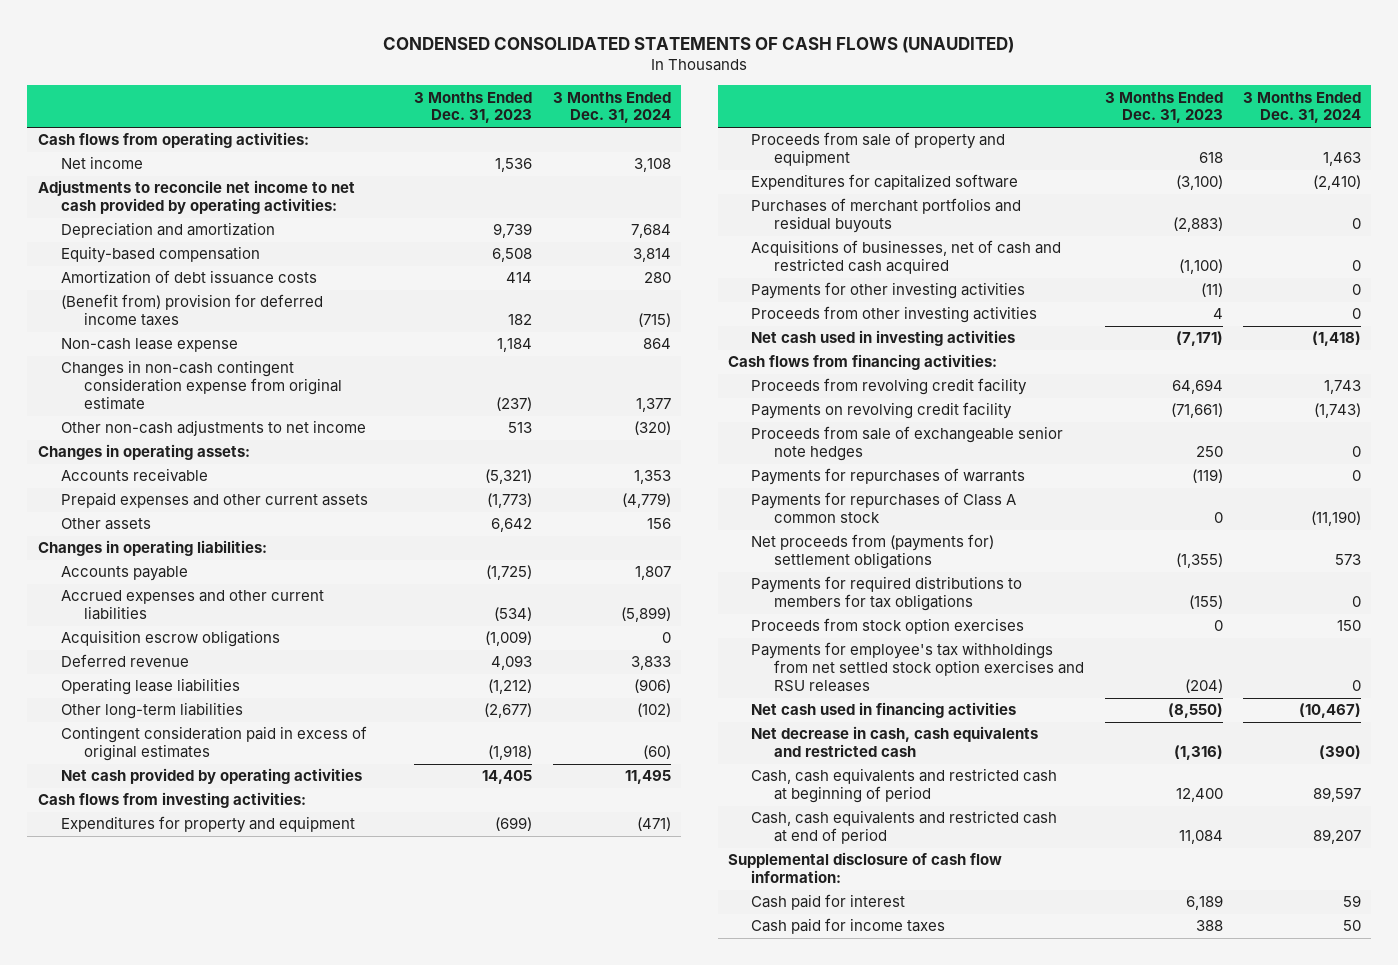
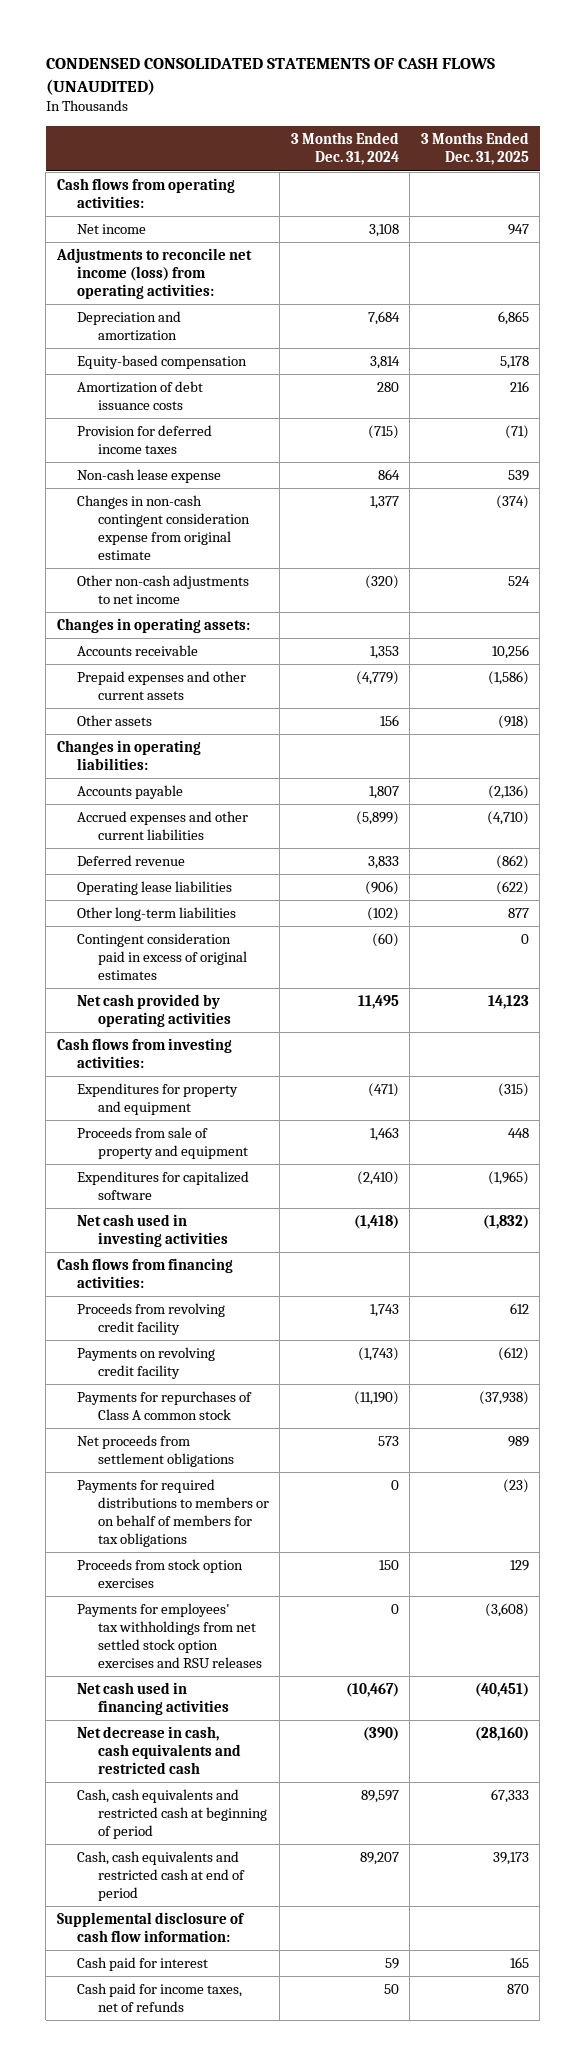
- | 3 Months Ended Dec. 31, 2023 | 3 Months Ended Dec. 31, 2024
+ | 3 Months Ended Dec. 31, 2024 | 3 Months Ended Dec. 31, 2025
- Adjustments to reconcile net income to net cash provided by operating activities:
+ Adjustments to reconcile net income (loss) from operating activities:
- (Benefit from) provision for deferred income taxes | 182 | (715)
+ Provision for deferred income taxes | (715) | (71)
- Acquisition escrow obligations | (1,009) | 0
- Purchases of merchant portfolios and residual buyouts | (2,883) | 0
- Acquisitions of businesses, net of cash and restricted cash acquired | (1,100) | 0
- Payments for other investing activities | (11) | 0
- Proceeds from other investing activities | 4 | 0
- Proceeds from sale of exchangeable senior note hedges | 250 | 0
- Payments for repurchases of warrants | (119) | 0
- Net proceeds from (payments for) settlement obligations | (1,355) | 573
- Payments for required distributions to members for tax obligations | (155) | 0
+ Net proceeds from settlement obligations | 573 | 989
+ Payments for required distributions to members or on behalf of members for tax obligations | 0 | (23)
- Payments for employee's tax withholdings from net settled stock option exercises and RSU releases | (204) | 0
+ Payments for employees' tax withholdings from net settled stock option exercises and RSU releases | 0 | (3,608)
- Cash paid for income taxes | 388 | 50
+ Cash paid for income taxes, net of refunds | 50 | 870

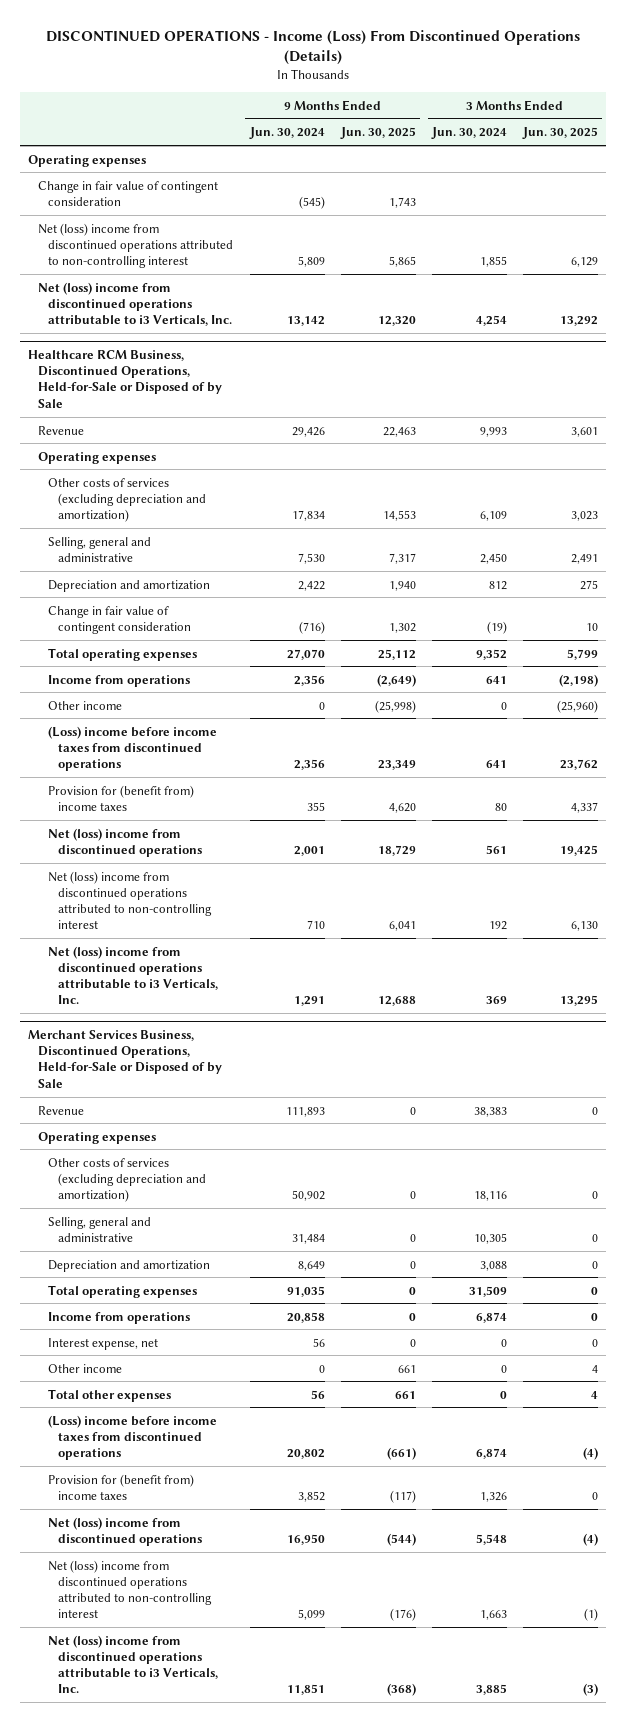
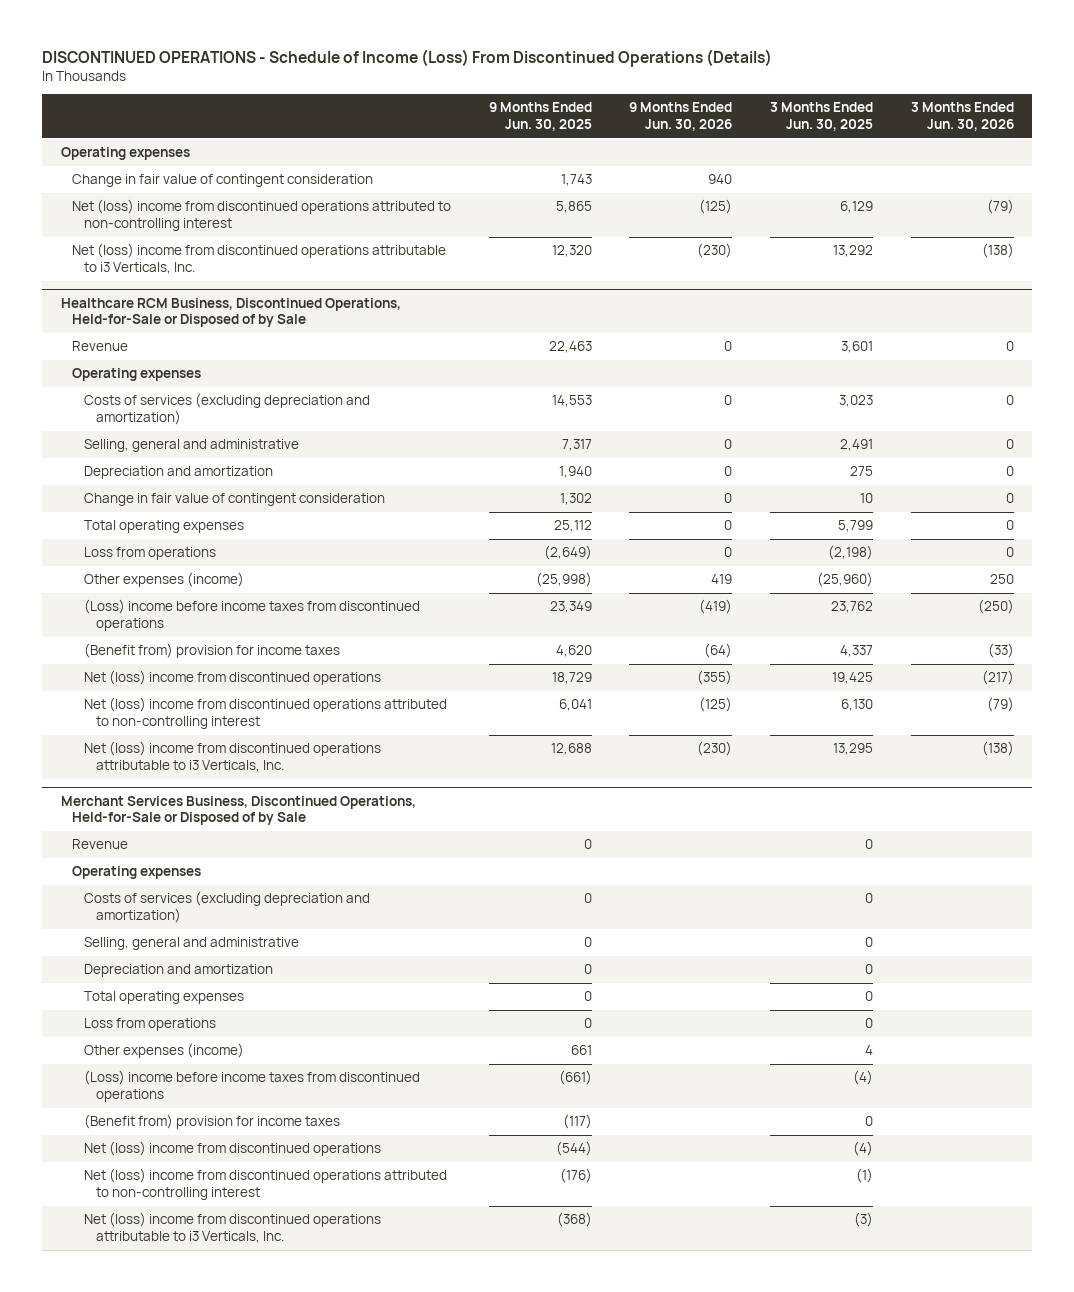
- DISCONTINUED OPERATIONS - Income (Loss) From Discontinued Operations (Details)
+ DISCONTINUED OPERATIONS - Schedule of Income (Loss) From Discontinued Operations (Details)
- | 9 Months Ended Jun. 30, 2024 | 9 Months Ended Jun. 30, 2025 | 3 Months Ended Jun. 30, 2024 | 3 Months Ended Jun. 30, 2025
+ | 9 Months Ended Jun. 30, 2025 | 9 Months Ended Jun. 30, 2026 | 3 Months Ended Jun. 30, 2025 | 3 Months Ended Jun. 30, 2026
@ Healthcare RCM Business, Discontinued Operations, Held-for-Sale or Disposed of by Sale
- Other costs of services (excluding depreciation and amortization) | 17,834 | 14,553 | 6,109 | 3,023
+ Costs of services (excluding depreciation and amortization) | 14,553 | 0 | 3,023 | 0
- Income from operations | 2,356 | (2,649) | 641 | (2,198)
- Other income | 0 | (25,998) | 0 | (25,960)
+ Loss from operations | (2,649) | 0 | (2,198) | 0
+ Other expenses (income) | (25,998) | 419 | (25,960) | 250
- Provision for (benefit from) income taxes | 355 | 4,620 | 80 | 4,337
+ (Benefit from) provision for income taxes | 4,620 | (64) | 4,337 | (33)
@ Merchant Services Business, Discontinued Operations, Held-for-Sale or Disposed of by Sale
- Other costs of services (excluding depreciation and amortization) | 50,902 | 0 | 18,116 | 0
+ Costs of services (excluding depreciation and amortization) | 0 | | 0 |
- Income from operations | 20,858 | 0 | 6,874 | 0
- Interest expense, net | 56 | 0 | 0 | 0
- Other income | 0 | 661 | 0 | 4
- Total other expenses | 56 | 661 | 0 | 4
+ Loss from operations | 0 | | 0 |
+ Other expenses (income) | 661 | | 4 |
- Provision for (benefit from) income taxes | 3,852 | (117) | 1,326 | 0
+ (Benefit from) provision for income taxes | (117) | | 0 |

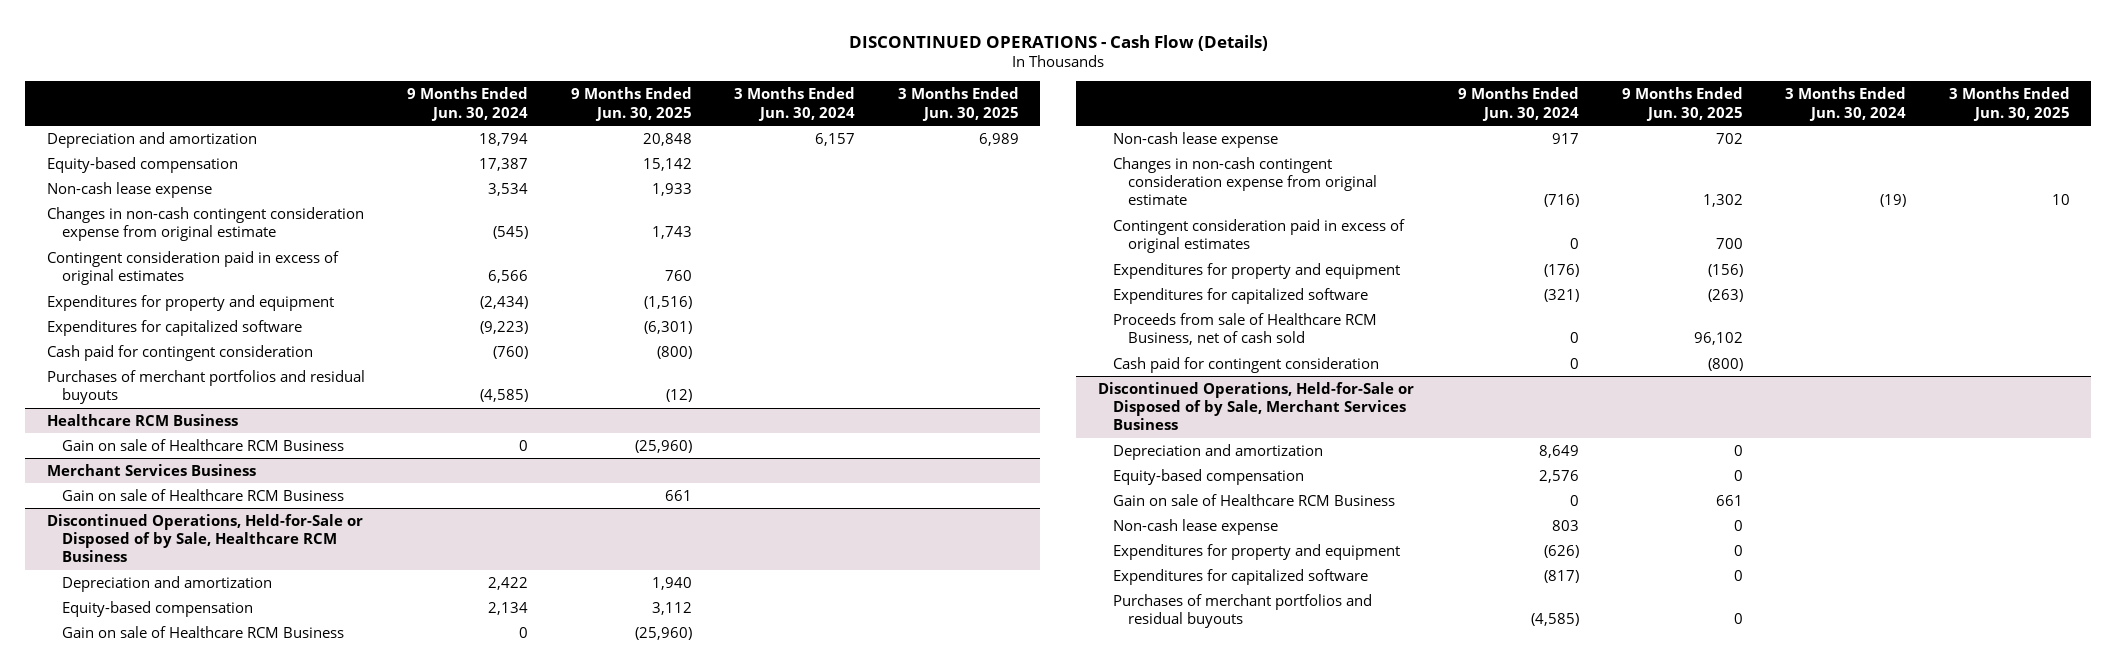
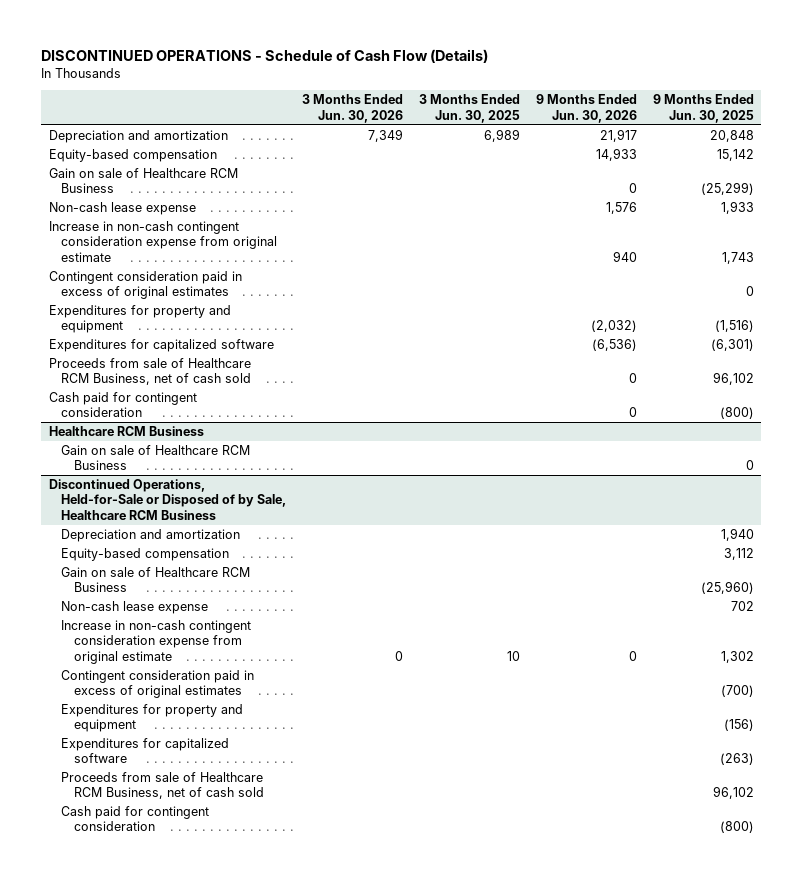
- DISCONTINUED OPERATIONS - Cash Flow (Details)
+ DISCONTINUED OPERATIONS - Schedule of Cash Flow (Details)
- | 9 Months Ended Jun. 30, 2024 | 9 Months Ended Jun. 30, 2025 | 3 Months Ended Jun. 30, 2024 | 3 Months Ended Jun. 30, 2025
+ | 3 Months Ended Jun. 30, 2026 | 3 Months Ended Jun. 30, 2025 | 9 Months Ended Jun. 30, 2026 | 9 Months Ended Jun. 30, 2025
+ Gain on sale of Healthcare RCM Business | | | 0 | (25,299)
- Changes in non-cash contingent consideration expense from original estimate | (545) | 1,743 | |
- Contingent consideration paid in excess of original estimates | 6,566 | 760 | |
+ Increase in non-cash contingent consideration expense from original estimate | | | 940 | 1,743
+ Contingent consideration paid in excess of original estimates | | | | 0
+ Proceeds from sale of Healthcare RCM Business, net of cash sold | | | 0 | 96,102
- Purchases of merchant portfolios and residual buyouts | (4,585) | (12) | |
@ Healthcare RCM Business
- Gain on sale of Healthcare RCM Business | 0 | (25,960) | |
- Merchant Services Business
- Gain on sale of Healthcare RCM Business | | 661 | |
@ Healthcare RCM Business
+ Gain on sale of Healthcare RCM Business | | | | 0
@ Discontinued Operations, Held-for-Sale or Disposed of by Sale, Healthcare RCM Business
- Changes in non-cash contingent consideration expense from original estimate | (716) | 1,302 | (19) | 10
- Contingent consideration paid in excess of original estimates | 0 | 700 | |
+ Increase in non-cash contingent consideration expense from original estimate | 0 | 10 | 0 | 1,302
+ Contingent consideration paid in excess of original estimates | | | | (700)
- Discontinued Operations, Held-for-Sale or Disposed of by Sale, Merchant Services Business
- Depreciation and amortization | 8,649 | 0 | |
- Equity-based compensation | 2,576 | 0 | |
- Gain on sale of Healthcare RCM Business | 0 | 661 | |
- Non-cash lease expense | 803 | 0 | |
- Expenditures for property and equipment | (626) | 0 | |
- Expenditures for capitalized software | (817) | 0 | |
- Purchases of merchant portfolios and residual buyouts | (4,585) | 0 | |

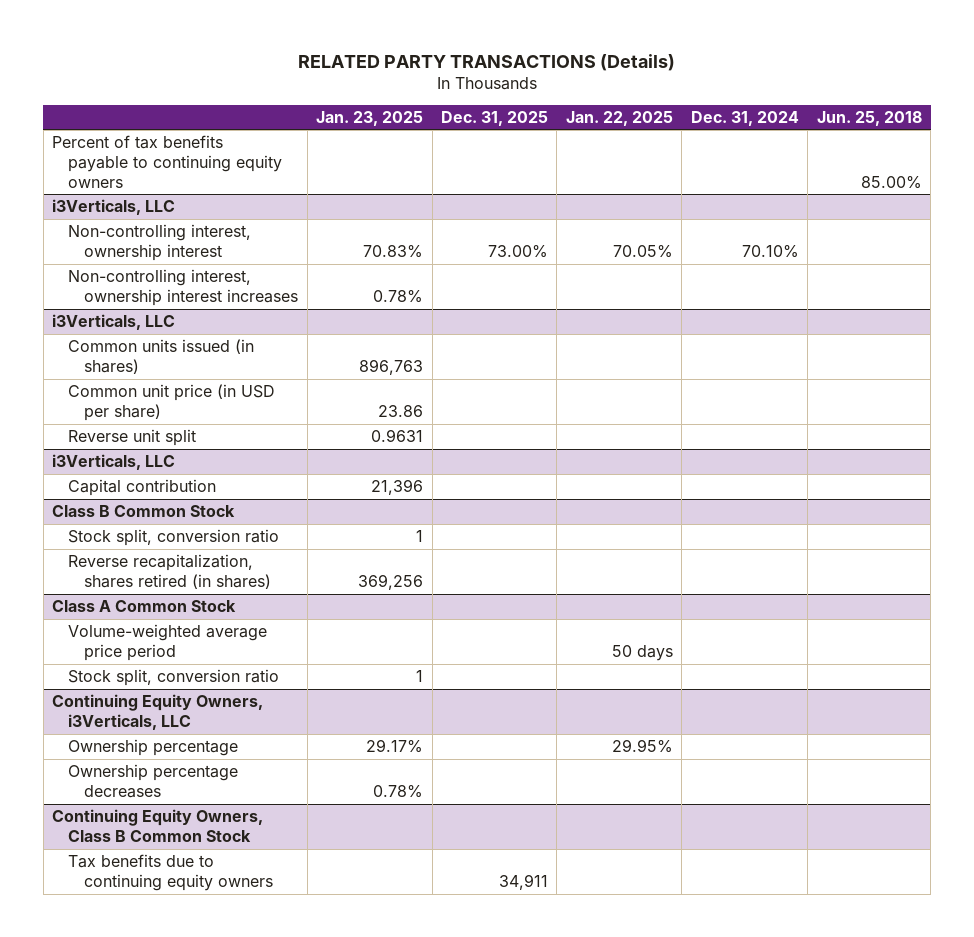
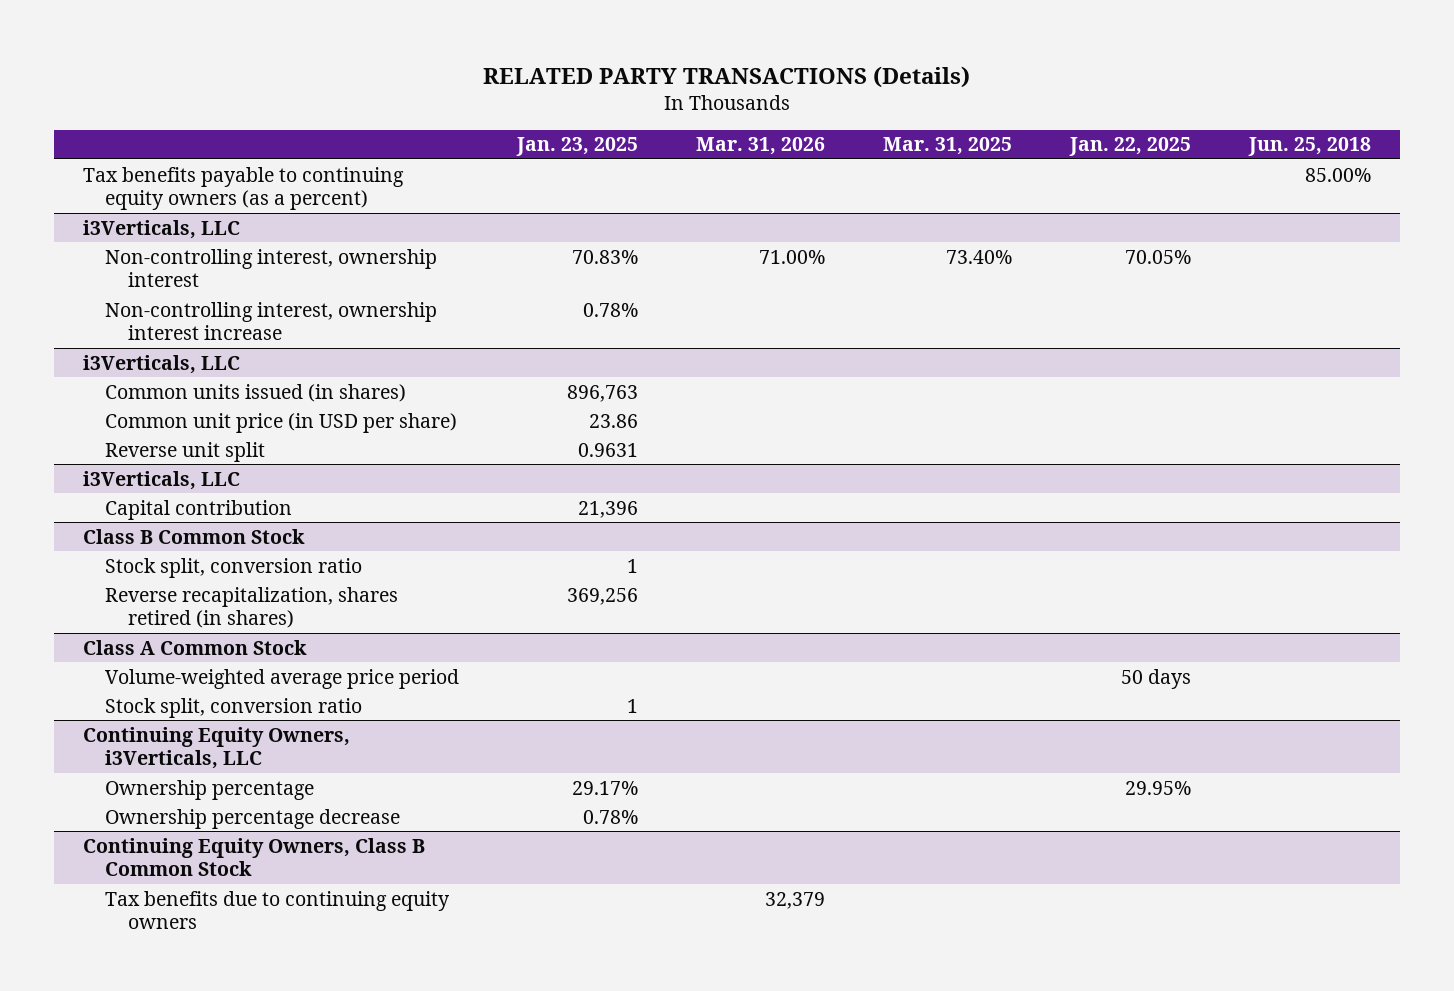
- | Jan. 23, 2025 | Dec. 31, 2025 | Jan. 22, 2025 | Dec. 31, 2024 | Jun. 25, 2018
+ | Jan. 23, 2025 | Mar. 31, 2026 | Mar. 31, 2025 | Jan. 22, 2025 | Jun. 25, 2018
- Percent of tax benefits payable to continuing equity owners | | | | | 85.00%
+ Tax benefits payable to continuing equity owners (as a percent) | | | | | 85.00%
@ i3Verticals, LLC
- Non-controlling interest, ownership interest increases | 0.78% | | | |
+ Non-controlling interest, ownership interest increase | 0.78% | | | |
@ Continuing Equity Owners, i3Verticals, LLC
- Ownership percentage decreases | 0.78% | | | |
+ Ownership percentage decrease | 0.78% | | | |

